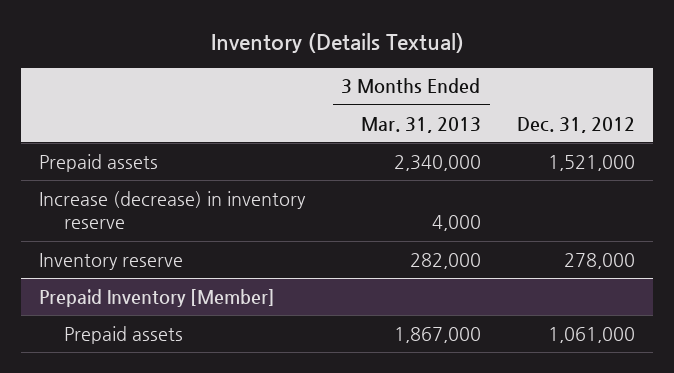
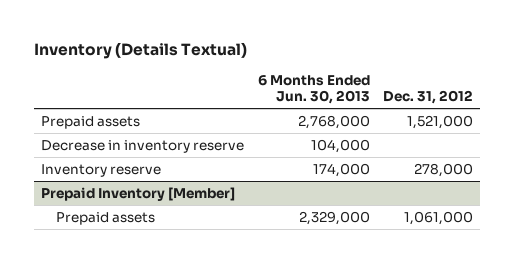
- | 3 Months Ended Mar. 31, 2013 | Dec. 31, 2012
+ | 6 Months Ended Jun. 30, 2013 | Dec. 31, 2012
- Increase (decrease) in inventory reserve | 4,000 |
+ Decrease in inventory reserve | 104,000 |

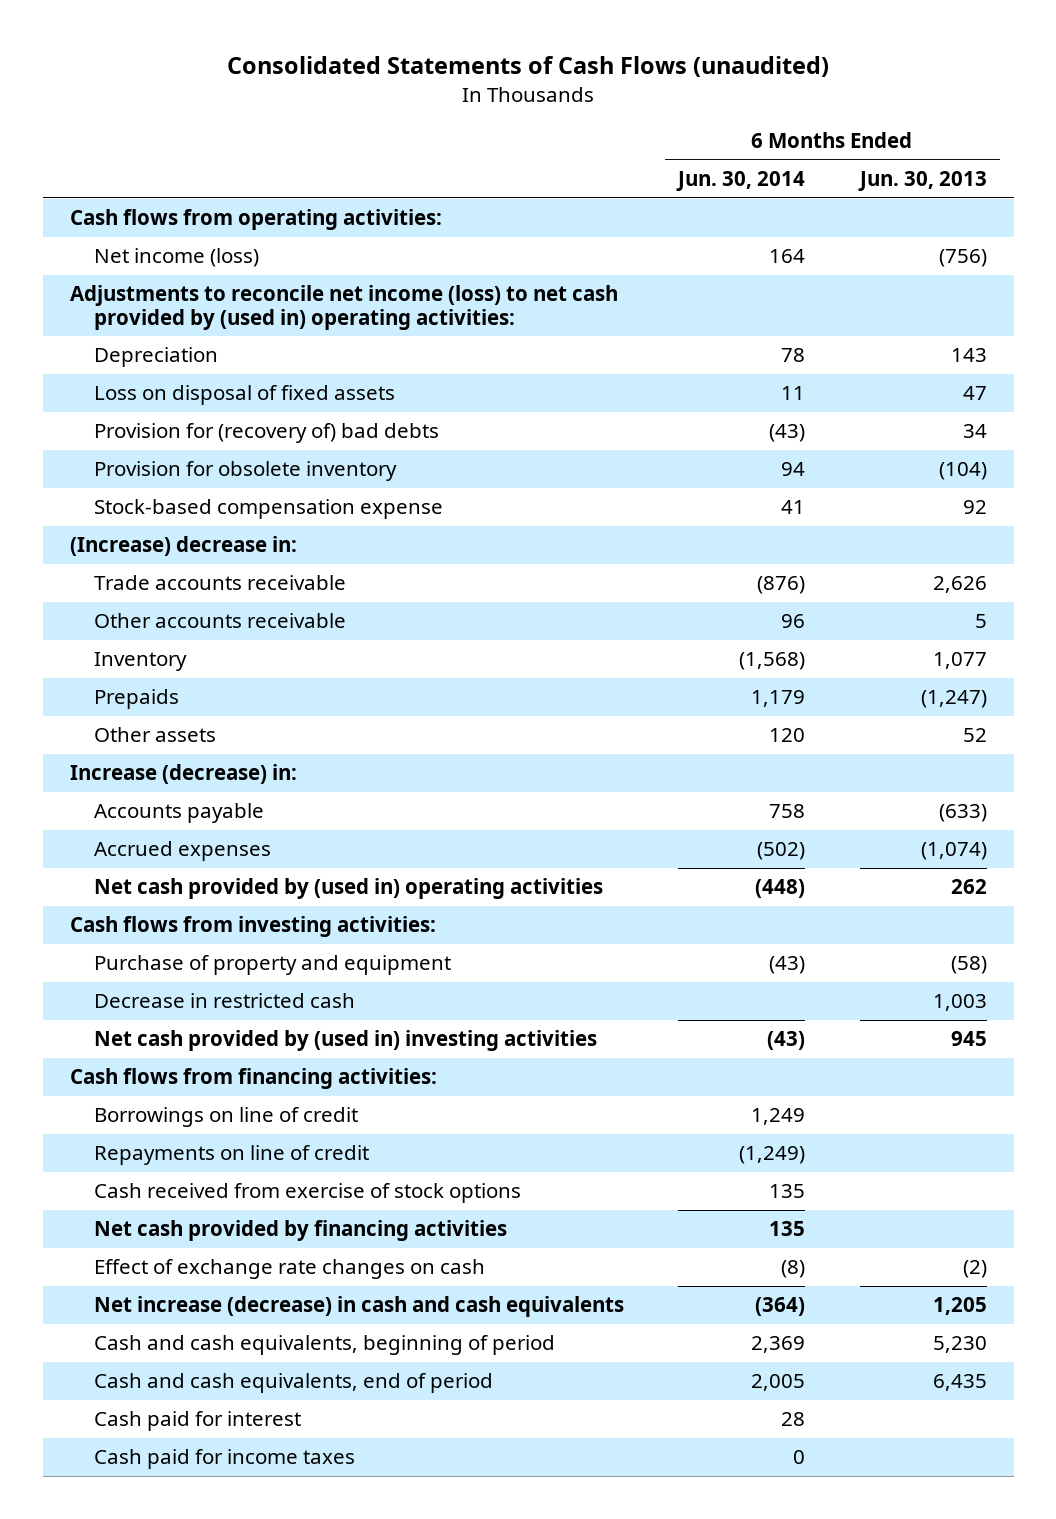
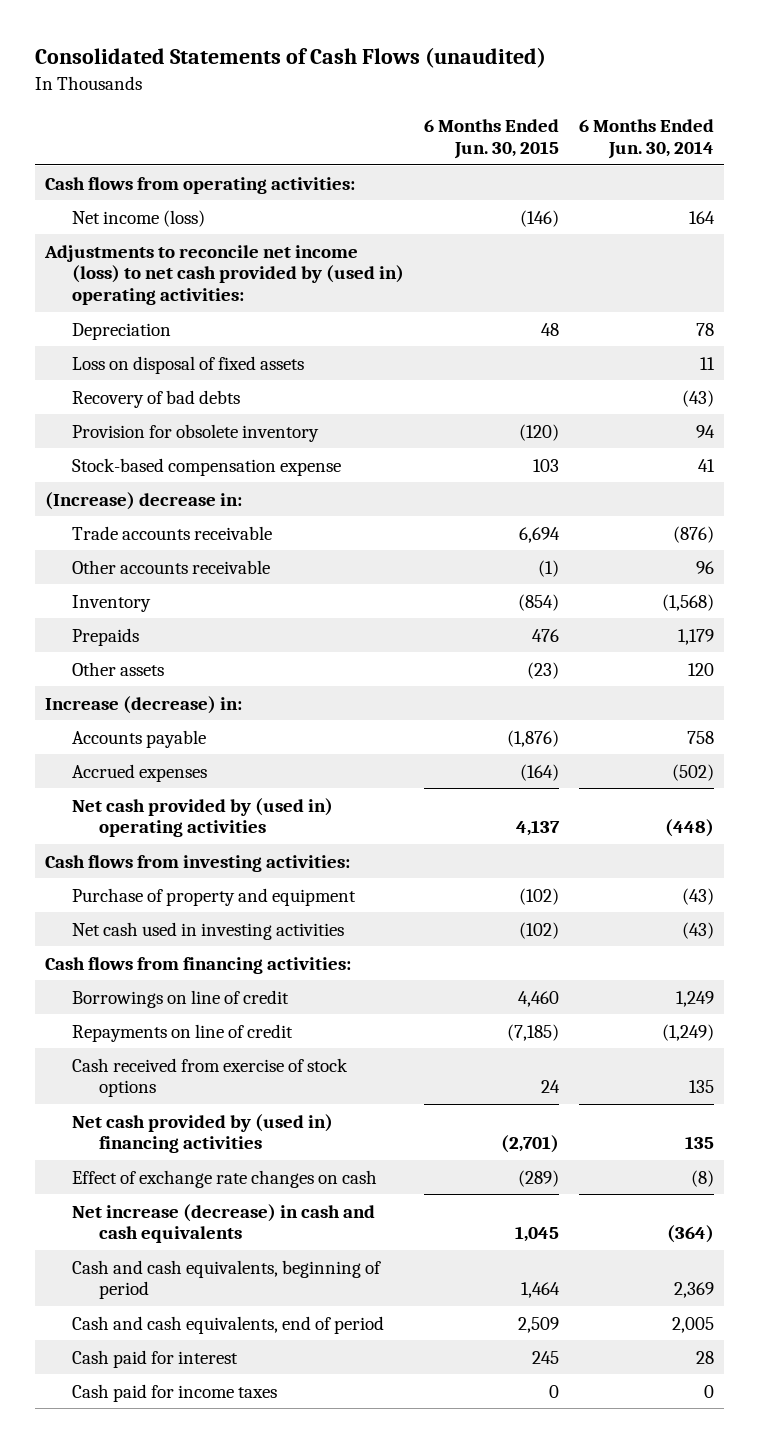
- | 6 Months Ended Jun. 30, 2014 | 6 Months Ended Jun. 30, 2013
+ | 6 Months Ended Jun. 30, 2015 | 6 Months Ended Jun. 30, 2014
- Provision for (recovery of) bad debts | (43) | 34
+ Recovery of bad debts | | (43)
- Decrease in restricted cash | | 1,003
- Net cash provided by (used in) investing activities | (43) | 945
+ Net cash used in investing activities | (102) | (43)
- Net cash provided by financing activities | 135 |
+ Net cash provided by (used in) financing activities | (2,701) | 135

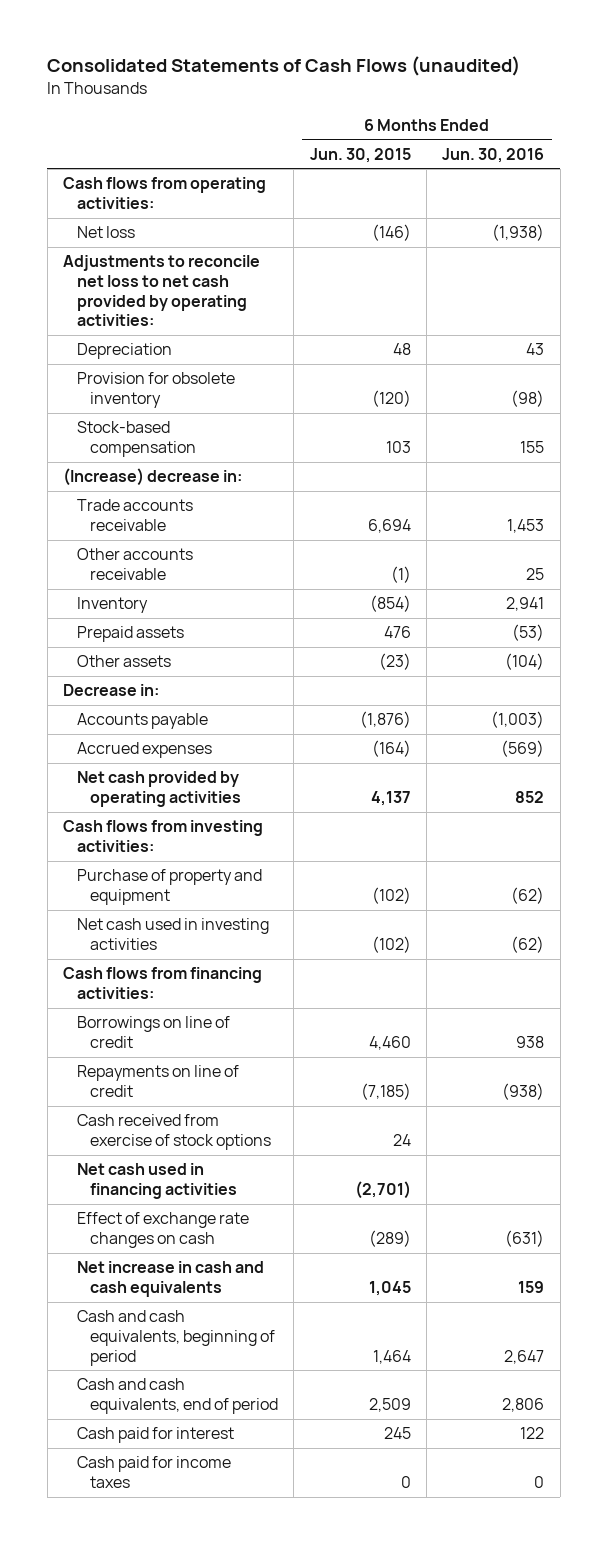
- | 6 Months Ended Jun. 30, 2015 | 6 Months Ended Jun. 30, 2014
+ | 6 Months Ended Jun. 30, 2015 | 6 Months Ended Jun. 30, 2016
- Net income (loss) | (146) | 164
- Adjustments to reconcile net income (loss) to net cash provided by (used in) operating activities:
+ Net loss | (146) | (1,938)
+ Adjustments to reconcile net loss to net cash provided by operating activities:
- Loss on disposal of fixed assets | | 11
- Recovery of bad debts | | (43)
- Stock-based compensation expense | 103 | 41
+ Stock-based compensation | 103 | 155
- Prepaids | 476 | 1,179
+ Prepaid assets | 476 | (53)
- Increase (decrease) in:
+ Decrease in:
- Net cash provided by (used in) operating activities | 4,137 | (448)
+ Net cash provided by operating activities | 4,137 | 852
- Net cash provided by (used in) financing activities | (2,701) | 135
+ Net cash used in financing activities | (2,701) |
- Net increase (decrease) in cash and cash equivalents | 1,045 | (364)
+ Net increase in cash and cash equivalents | 1,045 | 159

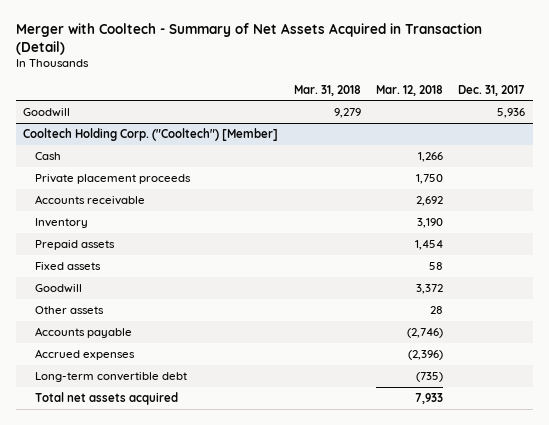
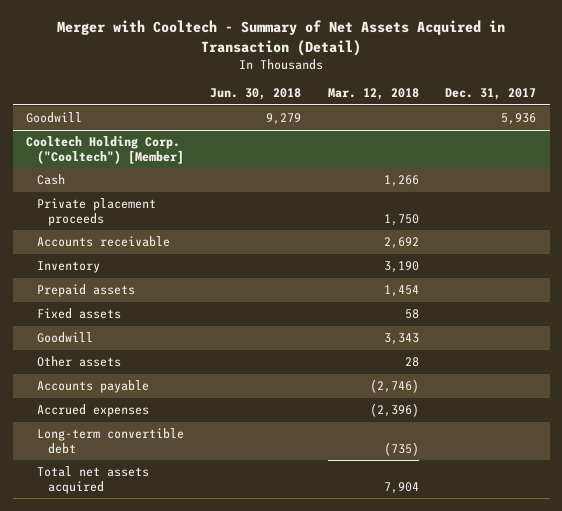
- | Mar. 31, 2018 | Mar. 12, 2018 | Dec. 31, 2017
+ | Jun. 30, 2018 | Mar. 12, 2018 | Dec. 31, 2017
@ Cooltech Holding Corp. ("Cooltech") [Member]
- Goodwill | | 3,372 |
+ Goodwill | | 3,343 |
- Total net assets acquired | | 7,933 |
+ Total net assets acquired | | 7,904 |

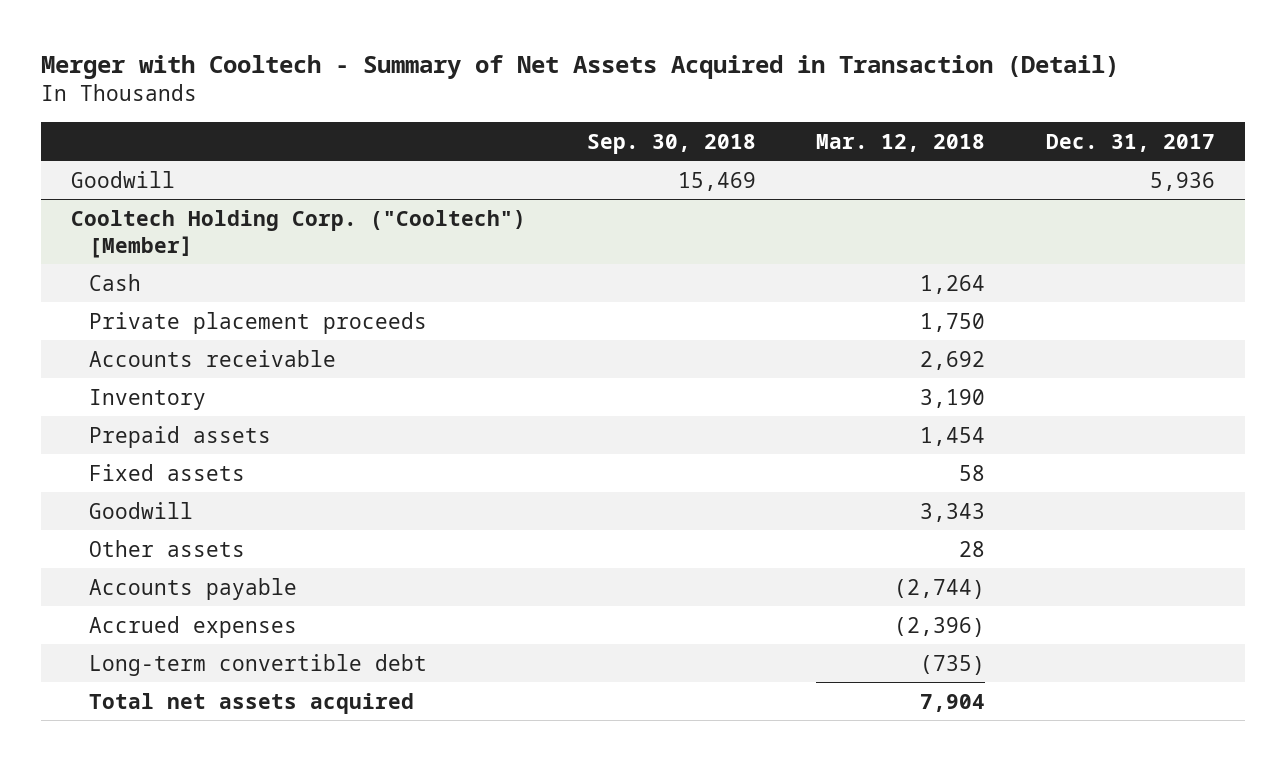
- | Jun. 30, 2018 | Mar. 12, 2018 | Dec. 31, 2017
+ | Sep. 30, 2018 | Mar. 12, 2018 | Dec. 31, 2017
@ Cooltech Holding Corp. ("Cooltech") [Member]
- Cash | | 1,266 |
+ Cash | | 1,264 |
- Accounts payable | | (2,746) |
+ Accounts payable | | (2,744) |

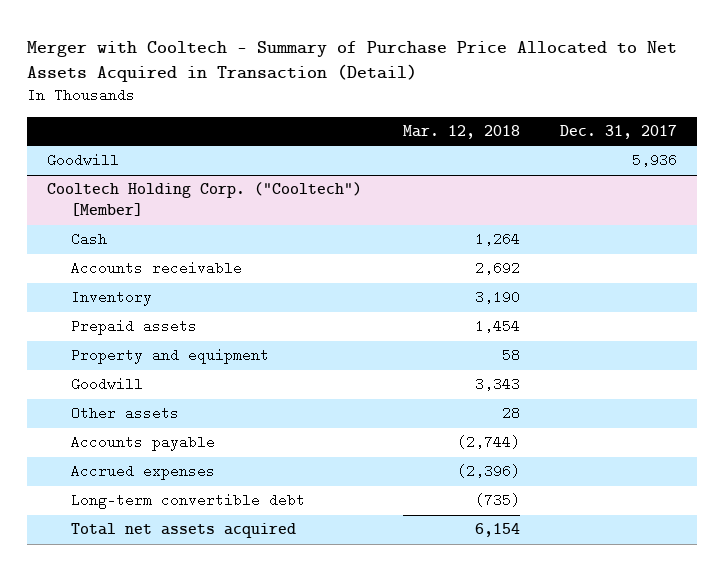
- Merger with Cooltech - Summary of Net Assets Acquired in Transaction (Detail)
+ Merger with Cooltech - Summary of Purchase Price Allocated to Net Assets Acquired in Transaction (Detail)
- | Sep. 30, 2018 | Mar. 12, 2018 | Dec. 31, 2017
+ | Mar. 12, 2018 | Dec. 31, 2017
@ Cooltech Holding Corp. ("Cooltech") [Member]
- Private placement proceeds | | 1,750 |
- Fixed assets | | 58 |
+ Property and equipment | 58 |
- Total net assets acquired | | 7,904 |
+ Total net assets acquired | 6,154 |

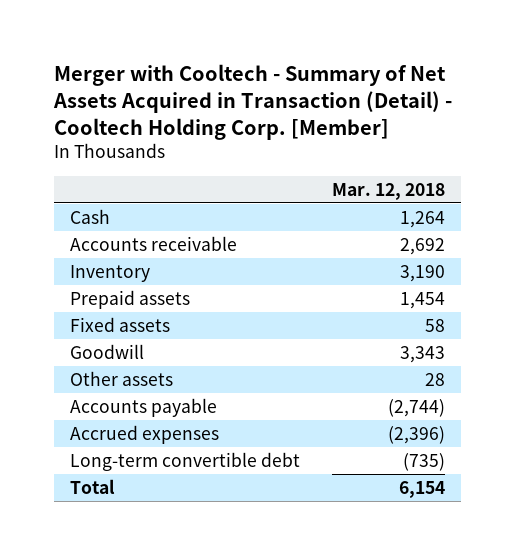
- Merger with Cooltech - Summary of Purchase Price Allocated to Net Assets Acquired in Transaction (Detail)
+ Merger with Cooltech - Summary of Net Assets Acquired in Transaction (Detail) - Cooltech Holding Corp. [Member]
- | Mar. 12, 2018 | Dec. 31, 2017
+ | Mar. 12, 2018
- Goodwill | | 5,936
- Cooltech Holding Corp. ("Cooltech") [Member]
- Property and equipment | 58 |
+ Fixed assets | 58
- Total net assets acquired | 6,154 |
+ Total | 6,154

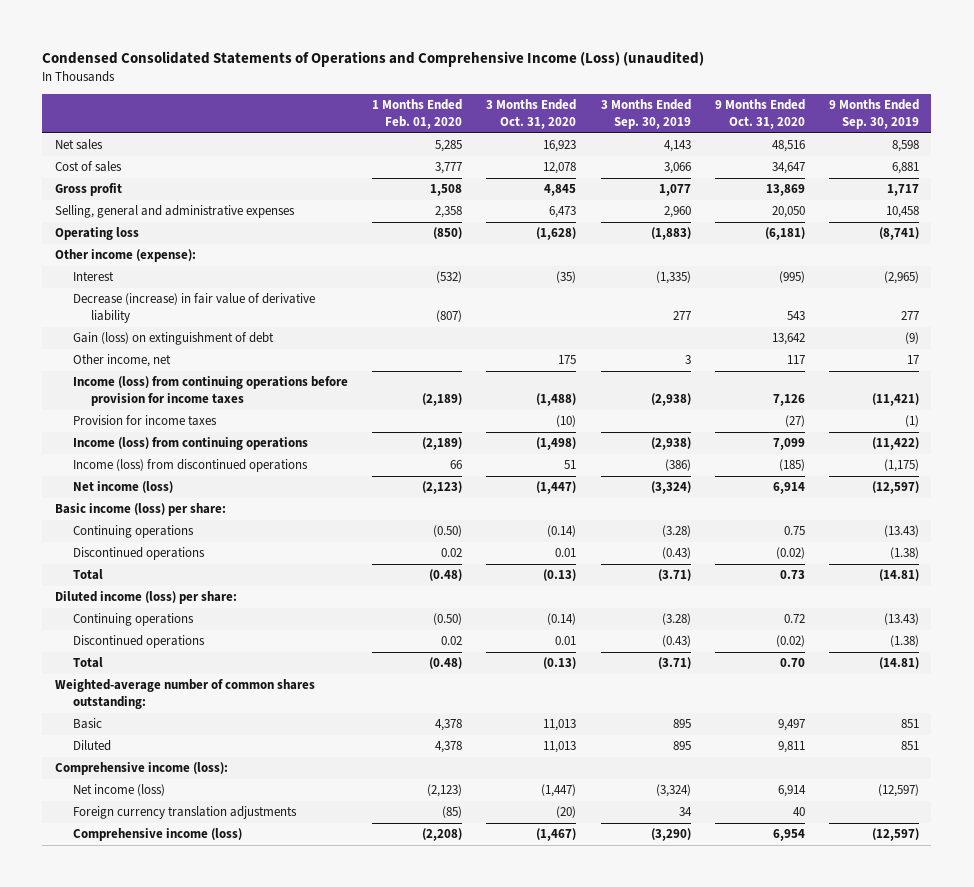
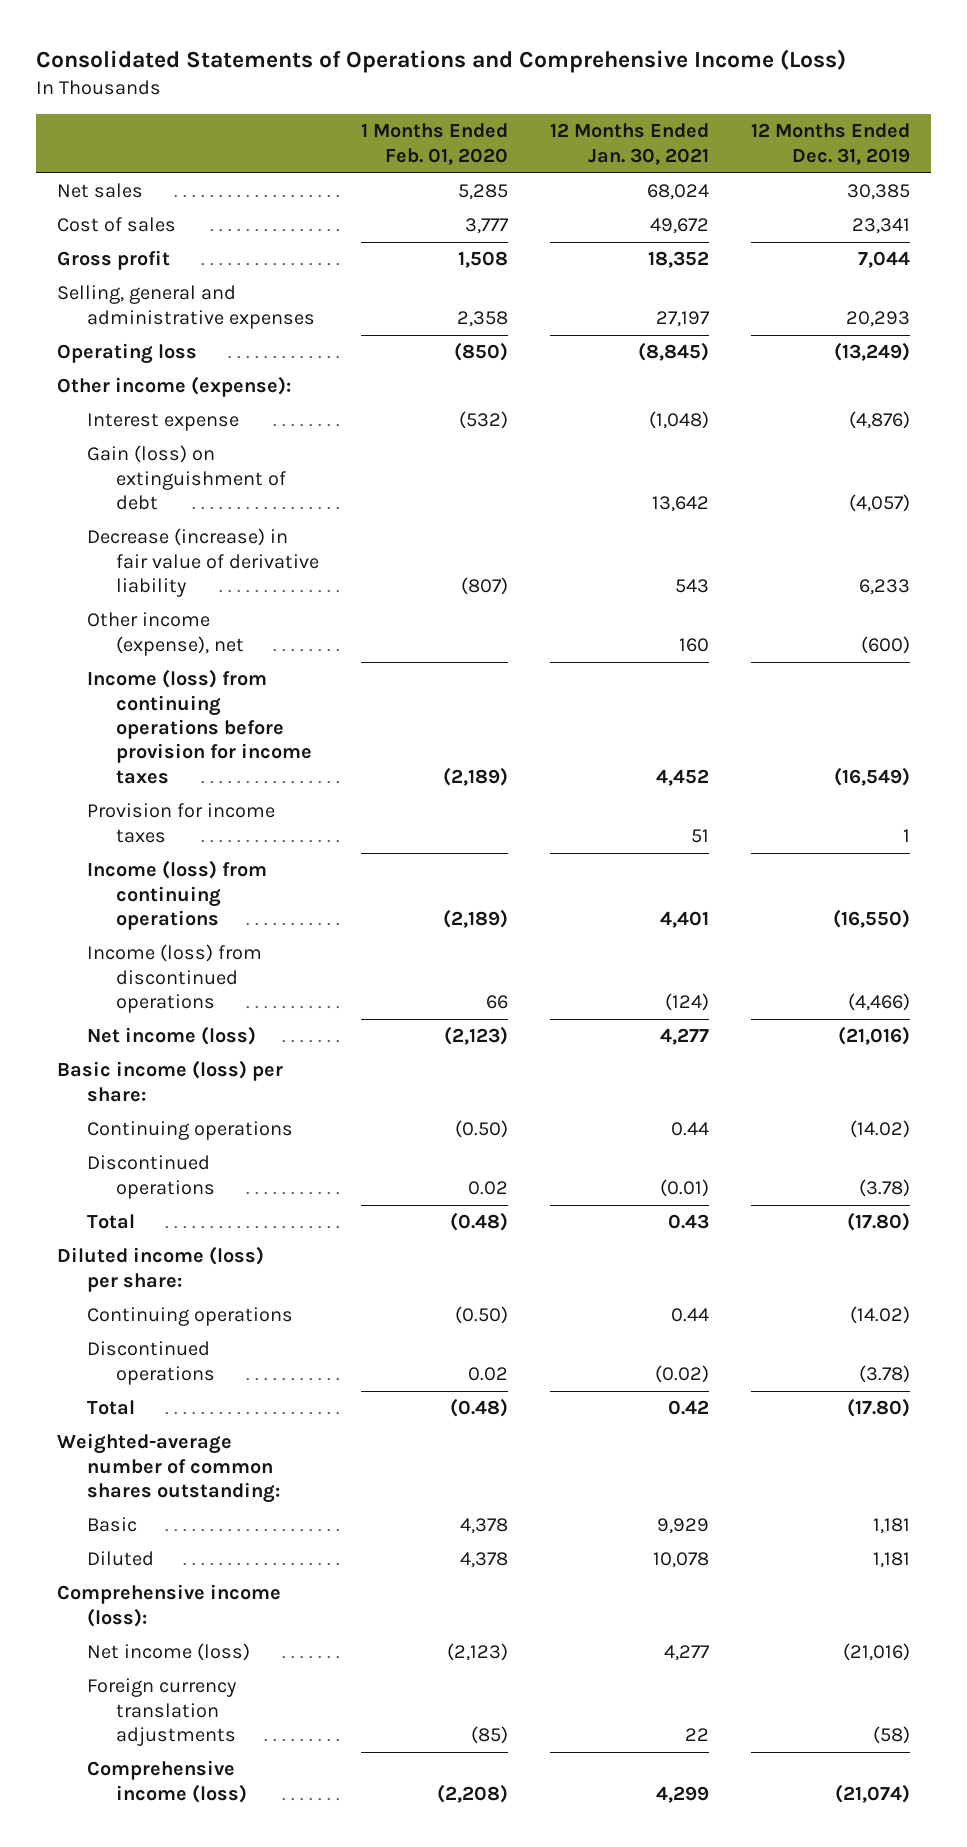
- Condensed Consolidated Statements of Operations and Comprehensive Income (Loss) (unaudited)
+ Consolidated Statements of Operations and Comprehensive Income (Loss)
- | 1 Months Ended Feb. 01, 2020 | 3 Months Ended Oct. 31, 2020 | 3 Months Ended Sep. 30, 2019 | 9 Months Ended Oct. 31, 2020 | 9 Months Ended Sep. 30, 2019
+ | 1 Months Ended Feb. 01, 2020 | 12 Months Ended Jan. 30, 2021 | 12 Months Ended Dec. 31, 2019
- Interest | (532) | (35) | (1,335) | (995) | (2,965)
+ Interest expense | (532) | (1,048) | (4,876)
- Other income, net | | 175 | 3 | 117 | 17
moved down: Decrease (increase) in fair value of derivative liability | (807) | 543 | 6,233
+ Other income (expense), net | | 160 | (600)

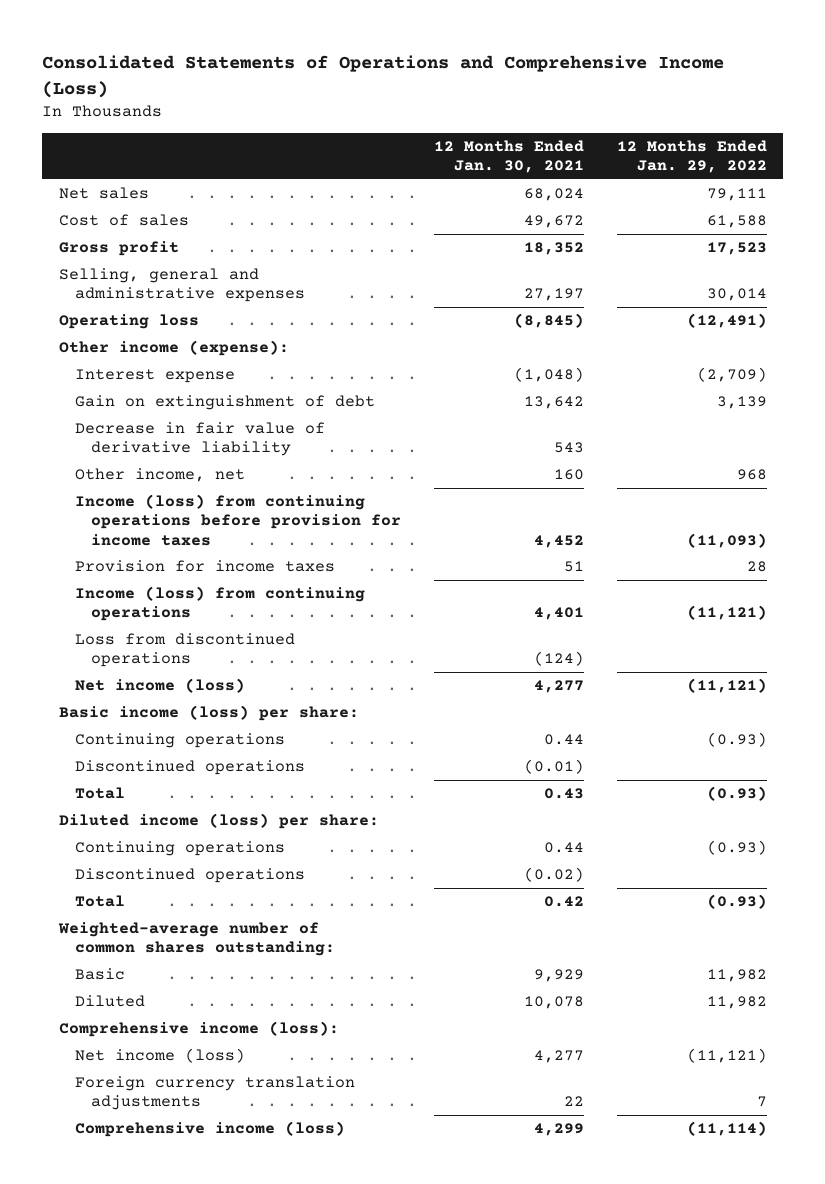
- | 1 Months Ended Feb. 01, 2020 | 12 Months Ended Jan. 30, 2021 | 12 Months Ended Dec. 31, 2019
+ | 12 Months Ended Jan. 30, 2021 | 12 Months Ended Jan. 29, 2022
- Gain (loss) on extinguishment of debt | | 13,642 | (4,057)
- Decrease (increase) in fair value of derivative liability | (807) | 543 | 6,233
- Other income (expense), net | | 160 | (600)
+ Gain on extinguishment of debt | 13,642 | 3,139
+ Decrease in fair value of derivative liability | 543 |
+ Other income, net | 160 | 968
- Income (loss) from discontinued operations | 66 | (124) | (4,466)
+ Loss from discontinued operations | (124) |

